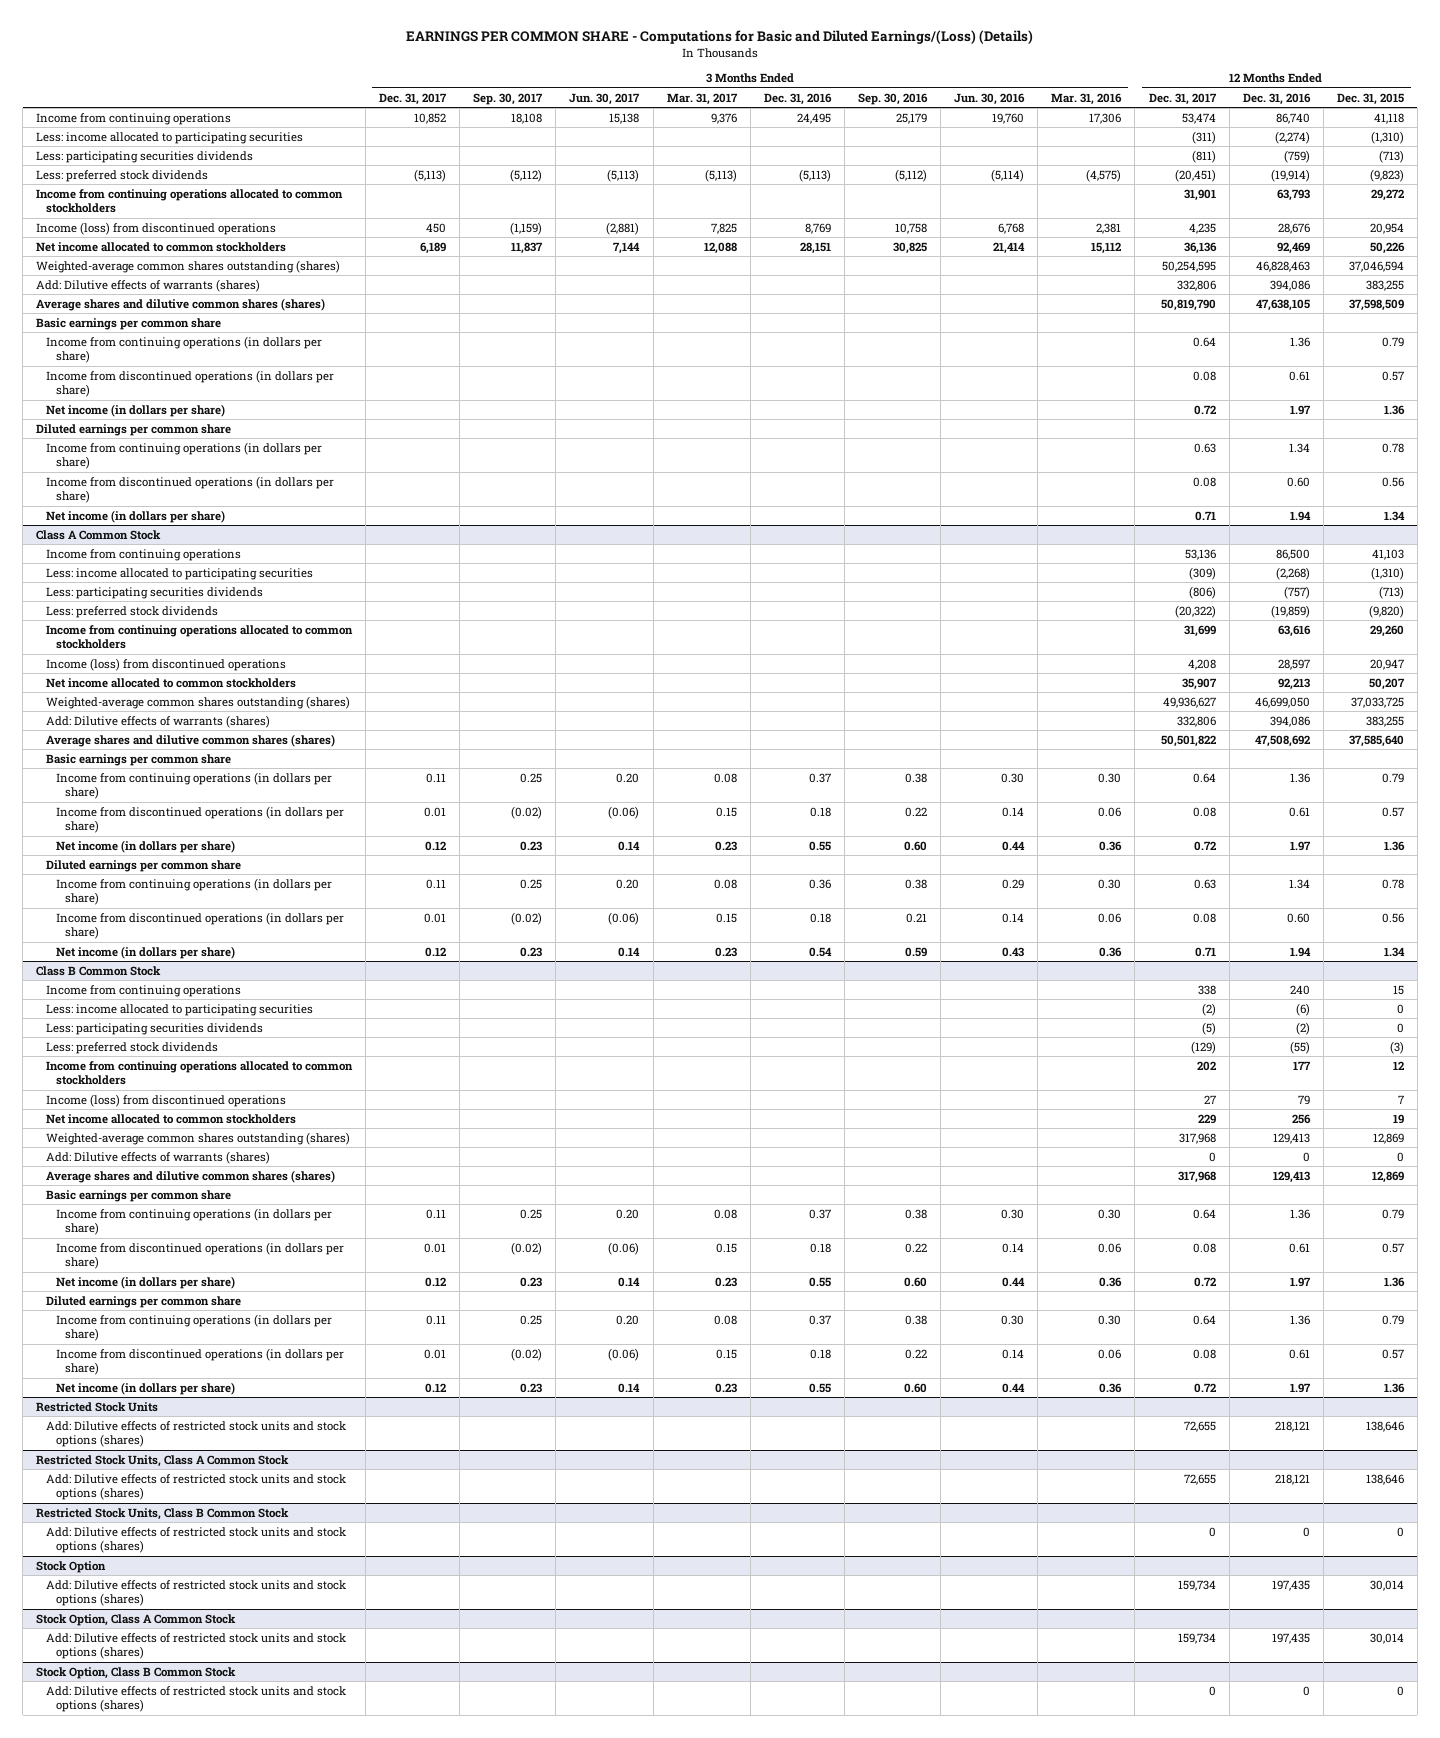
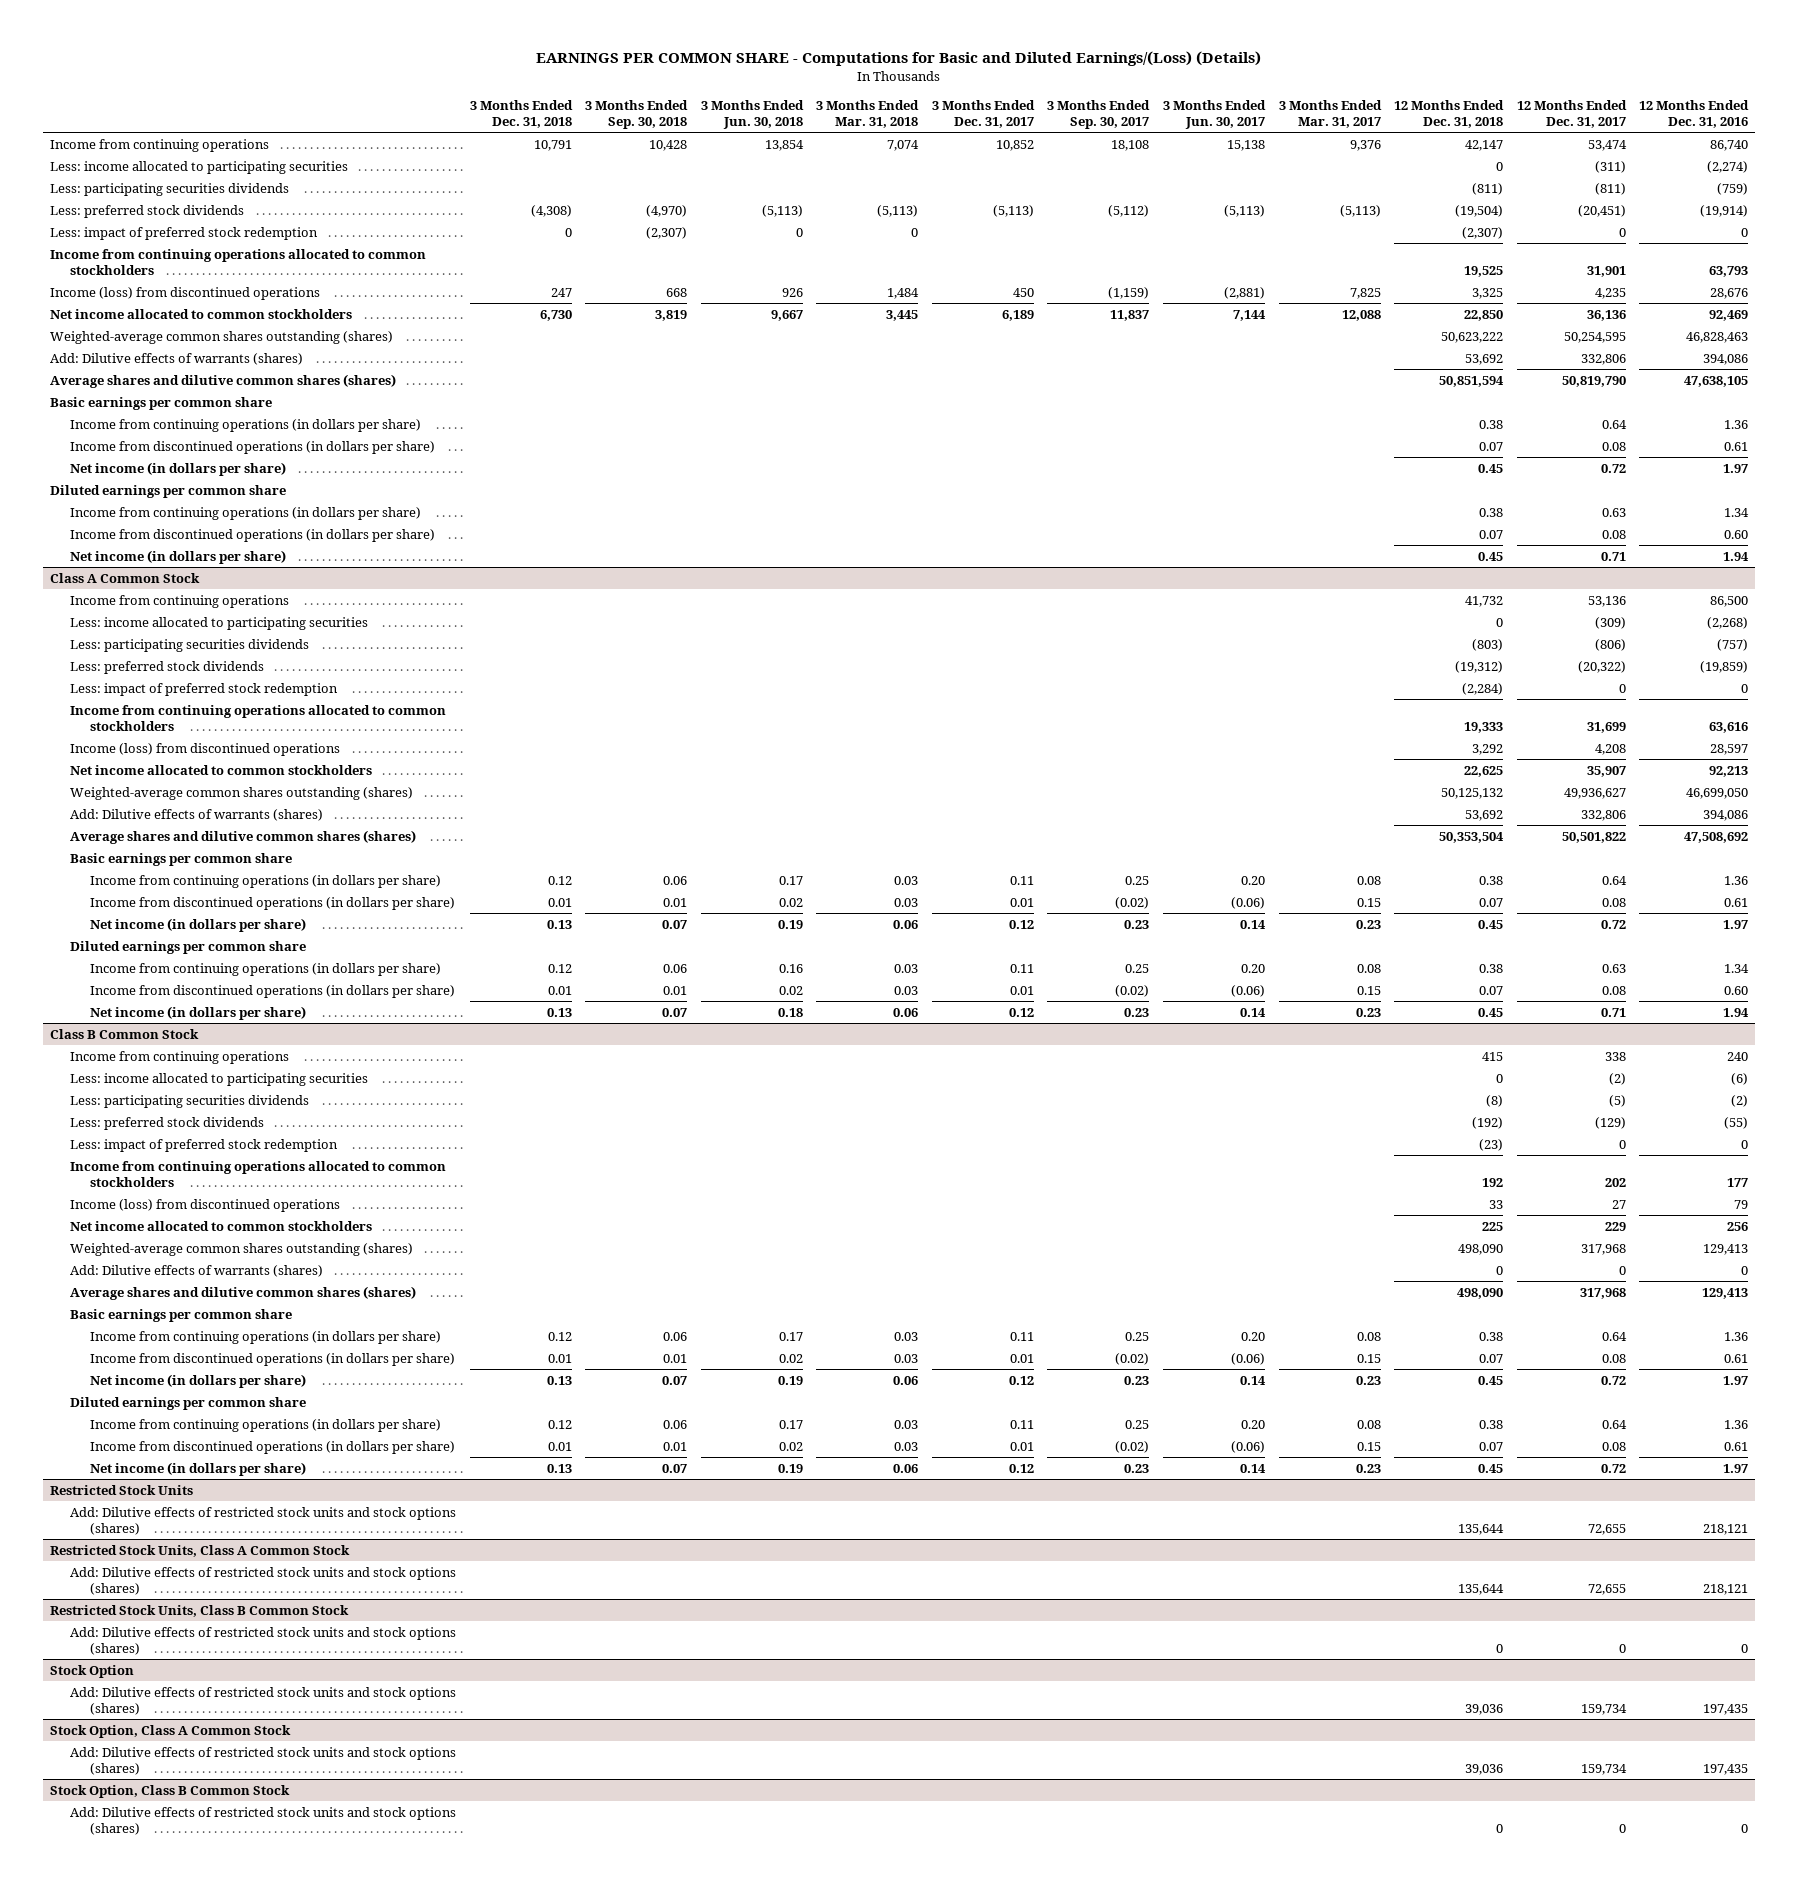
- | 3 Months Ended Dec. 31, 2017 | 3 Months Ended Sep. 30, 2017 | 3 Months Ended Jun. 30, 2017 | 3 Months Ended Mar. 31, 2017 | 3 Months Ended Dec. 31, 2016 | 3 Months Ended Sep. 30, 2016 | 3 Months Ended Jun. 30, 2016 | 3 Months Ended Mar. 31, 2016 | 12 Months Ended Dec. 31, 2017 | 12 Months Ended Dec. 31, 2016 | 12 Months Ended Dec. 31, 2015
+ | 3 Months Ended Dec. 31, 2018 | 3 Months Ended Sep. 30, 2018 | 3 Months Ended Jun. 30, 2018 | 3 Months Ended Mar. 31, 2018 | 3 Months Ended Dec. 31, 2017 | 3 Months Ended Sep. 30, 2017 | 3 Months Ended Jun. 30, 2017 | 3 Months Ended Mar. 31, 2017 | 12 Months Ended Dec. 31, 2018 | 12 Months Ended Dec. 31, 2017 | 12 Months Ended Dec. 31, 2016
+ Less: impact of preferred stock redemption | 0 | (2,307) | 0 | 0 | | | | | (2,307) | 0 | 0
@ Class A Common Stock
+ Less: impact of preferred stock redemption | | | | | | | | | (2,284) | 0 | 0
@ Class B Common Stock
+ Less: impact of preferred stock redemption | | | | | | | | | (23) | 0 | 0

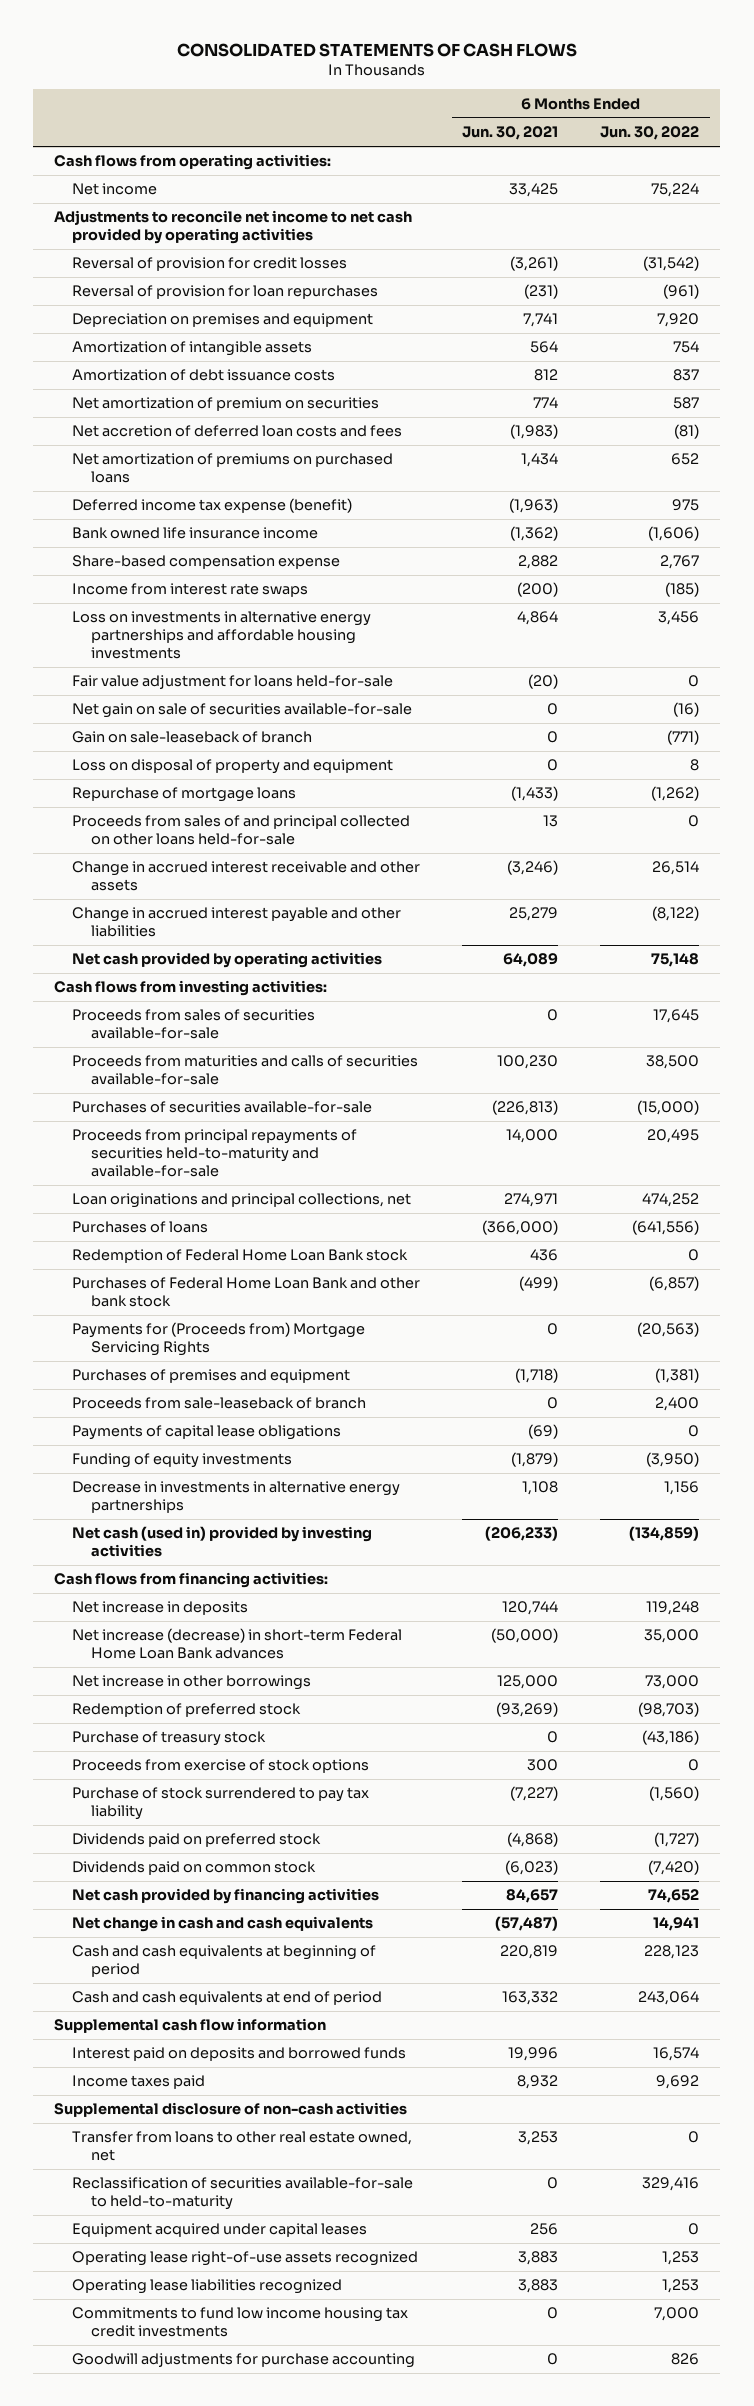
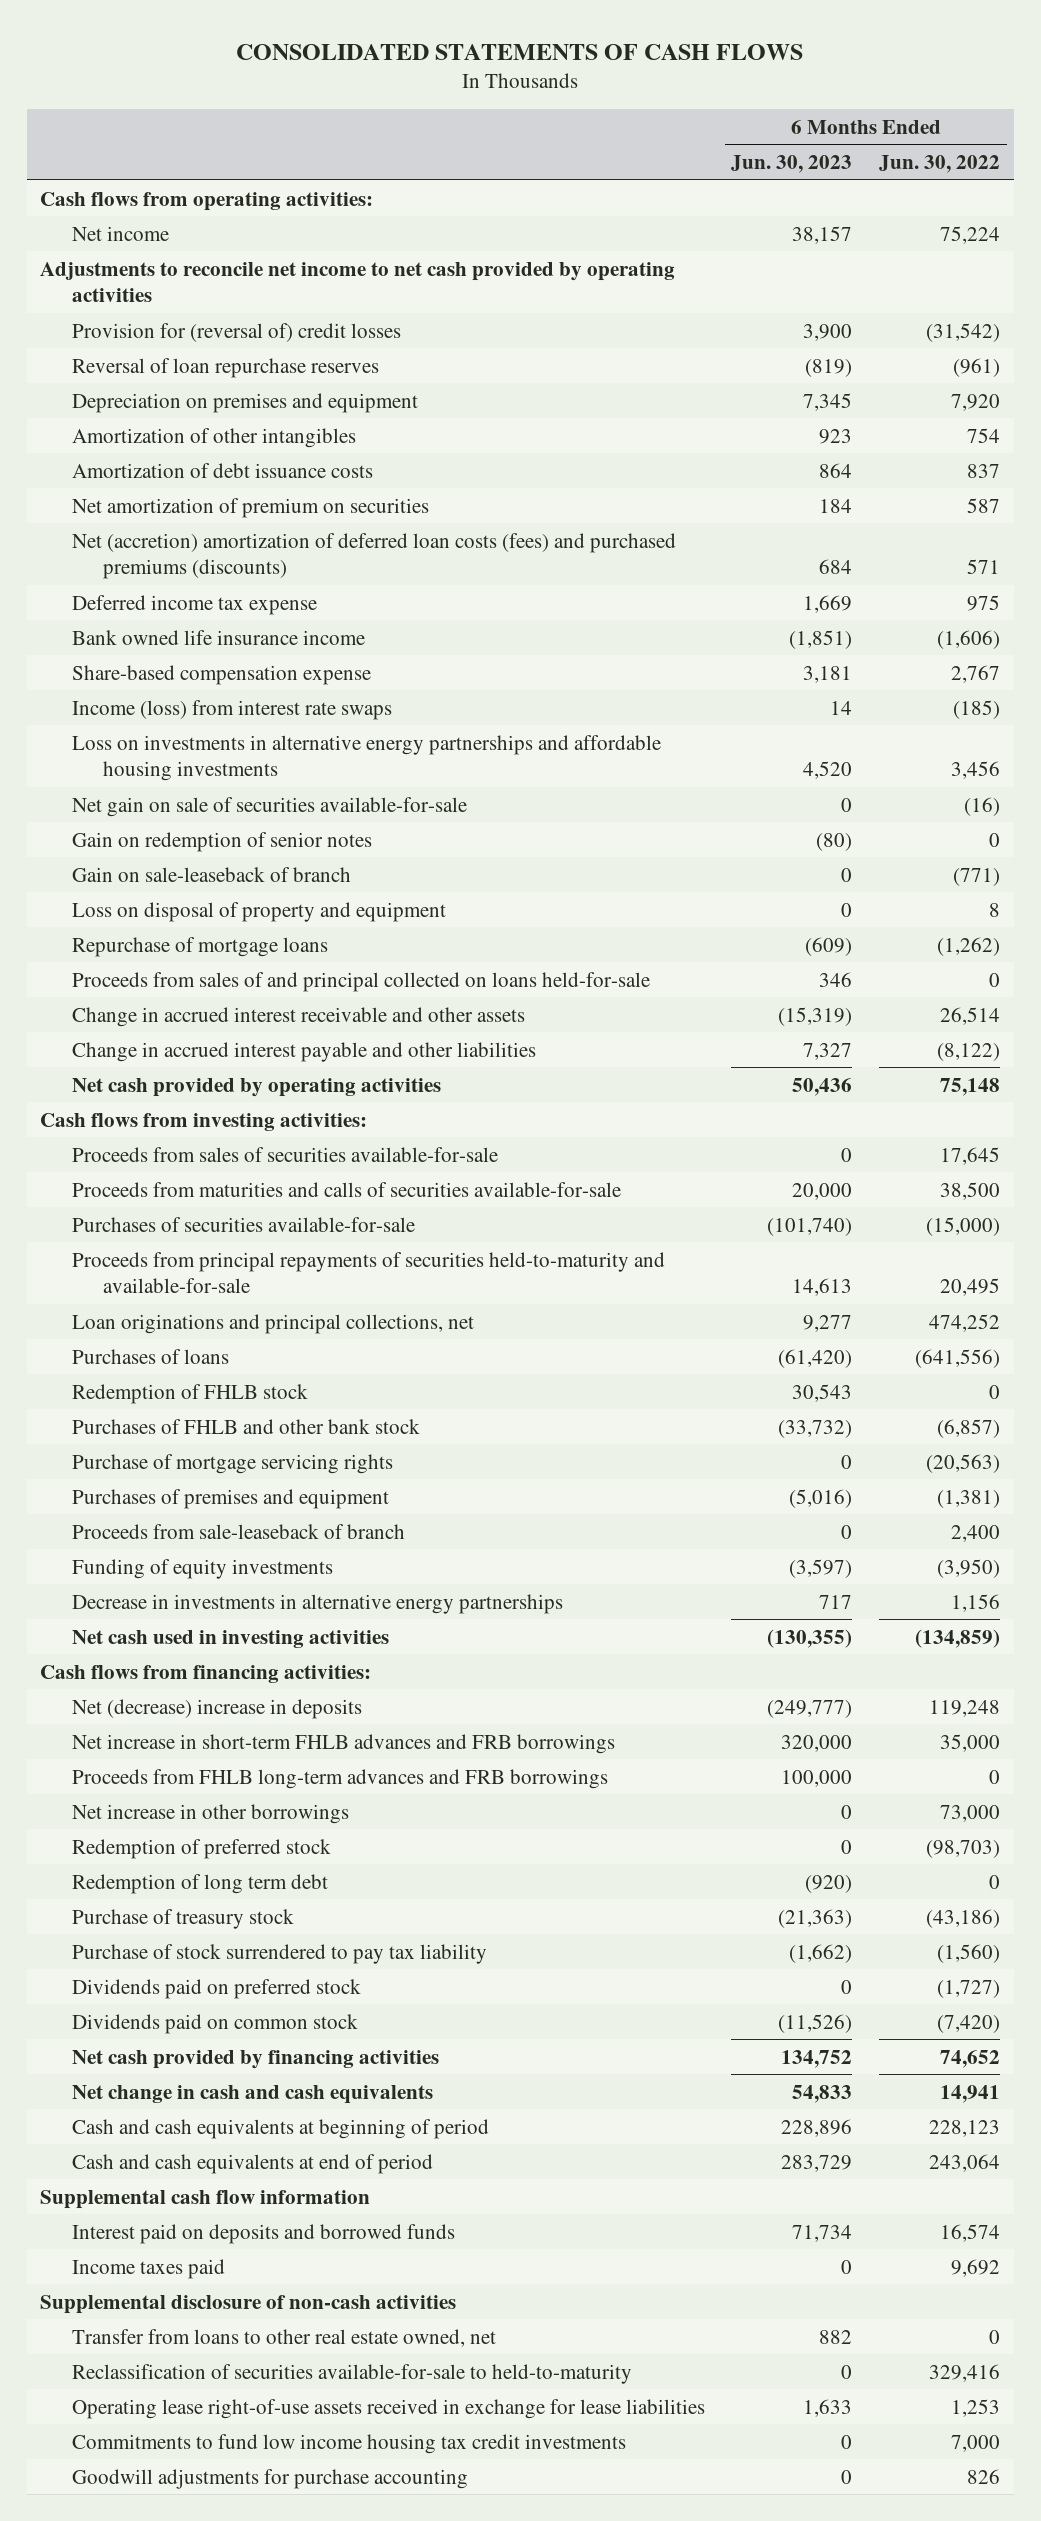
- | 6 Months Ended Jun. 30, 2021 | 6 Months Ended Jun. 30, 2022
+ | 6 Months Ended Jun. 30, 2023 | 6 Months Ended Jun. 30, 2022
- Reversal of provision for credit losses | (3,261) | (31,542)
- Reversal of provision for loan repurchases | (231) | (961)
+ Provision for (reversal of) credit losses | 3,900 | (31,542)
+ Reversal of loan repurchase reserves | (819) | (961)
- Amortization of intangible assets | 564 | 754
+ Amortization of other intangibles | 923 | 754
- Net accretion of deferred loan costs and fees | (1,983) | (81)
- Net amortization of premiums on purchased loans | 1,434 | 652
- Deferred income tax expense (benefit) | (1,963) | 975
+ Net (accretion) amortization of deferred loan costs (fees) and purchased premiums (discounts) | 684 | 571
+ Deferred income tax expense | 1,669 | 975
- Income from interest rate swaps | (200) | (185)
+ Income (loss) from interest rate swaps | 14 | (185)
- Fair value adjustment for loans held-for-sale | (20) | 0
+ Gain on redemption of senior notes | (80) | 0
- Proceeds from sales of and principal collected on other loans held-for-sale | 13 | 0
+ Proceeds from sales of and principal collected on loans held-for-sale | 346 | 0
- Redemption of Federal Home Loan Bank stock | 436 | 0
- Purchases of Federal Home Loan Bank and other bank stock | (499) | (6,857)
- Payments for (Proceeds from) Mortgage Servicing Rights | 0 | (20,563)
+ Redemption of FHLB stock | 30,543 | 0
+ Purchases of FHLB and other bank stock | (33,732) | (6,857)
+ Purchase of mortgage servicing rights | 0 | (20,563)
- Payments of capital lease obligations | (69) | 0
- Net cash (used in) provided by investing activities | (206,233) | (134,859)
+ Net cash used in investing activities | (130,355) | (134,859)
- Net increase in deposits | 120,744 | 119,248
- Net increase (decrease) in short-term Federal Home Loan Bank advances | (50,000) | 35,000
+ Net (decrease) increase in deposits | (249,777) | 119,248
+ Net increase in short-term FHLB advances and FRB borrowings | 320,000 | 35,000
+ Proceeds from FHLB long-term advances and FRB borrowings | 100,000 | 0
+ Redemption of long term debt | (920) | 0
- Proceeds from exercise of stock options | 300 | 0
- Equipment acquired under capital leases | 256 | 0
- Operating lease right-of-use assets recognized | 3,883 | 1,253
- Operating lease liabilities recognized | 3,883 | 1,253
+ Operating lease right-of-use assets received in exchange for lease liabilities | 1,633 | 1,253

